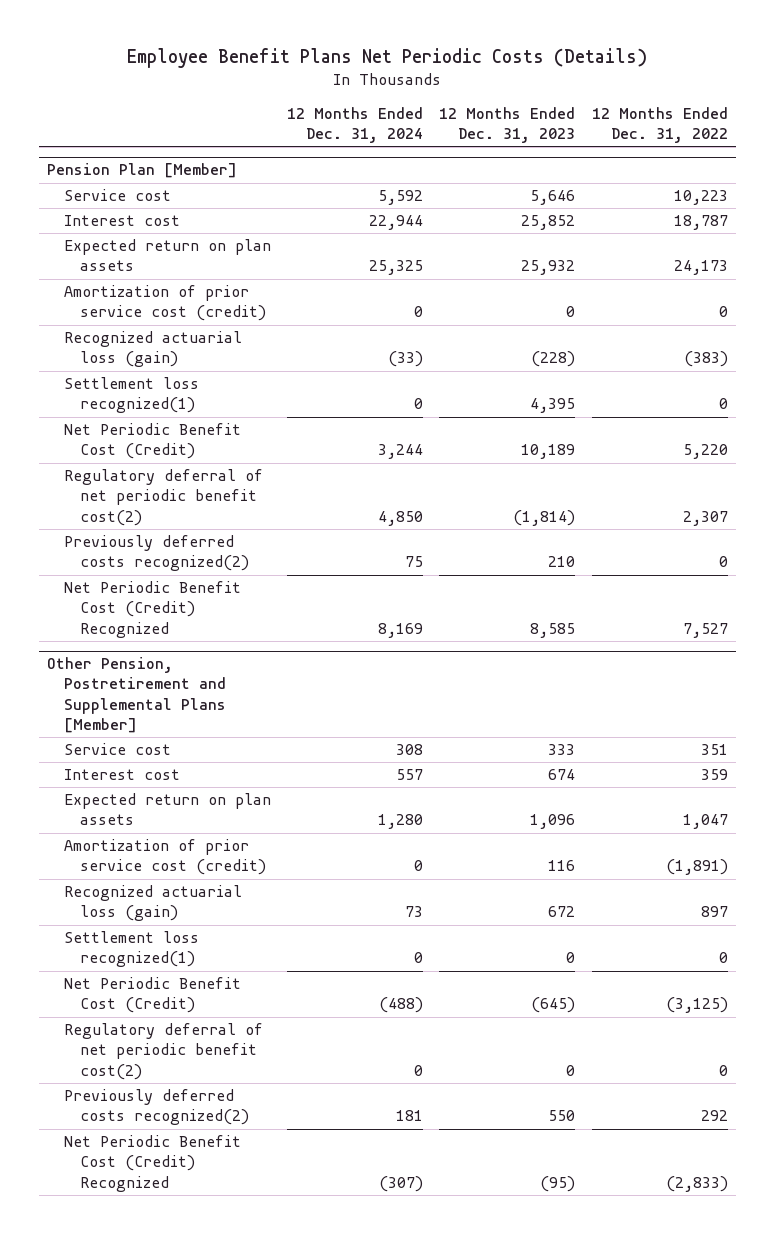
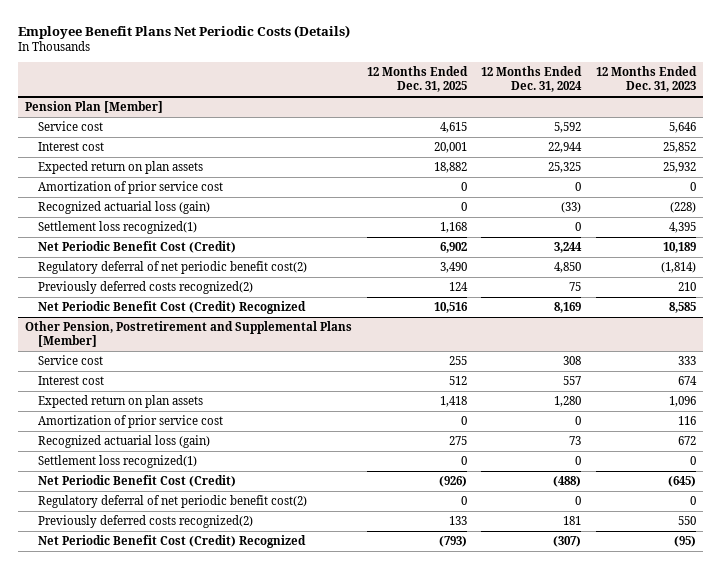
- | 12 Months Ended Dec. 31, 2024 | 12 Months Ended Dec. 31, 2023 | 12 Months Ended Dec. 31, 2022
+ | 12 Months Ended Dec. 31, 2025 | 12 Months Ended Dec. 31, 2024 | 12 Months Ended Dec. 31, 2023
@ Pension Plan [Member]
- Amortization of prior service cost (credit) | 0 | 0 | 0
+ Amortization of prior service cost | 0 | 0 | 0
@ Other Pension, Postretirement and Supplemental Plans [Member]
- Amortization of prior service cost (credit) | 0 | 116 | (1,891)
+ Amortization of prior service cost | 0 | 0 | 116

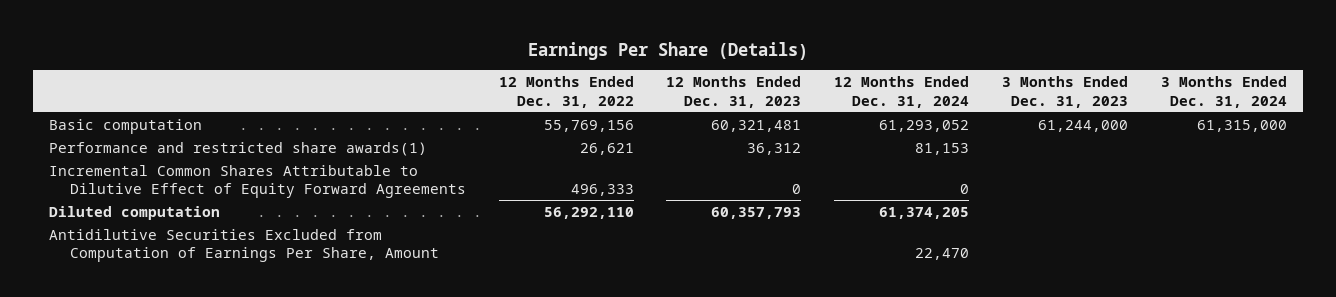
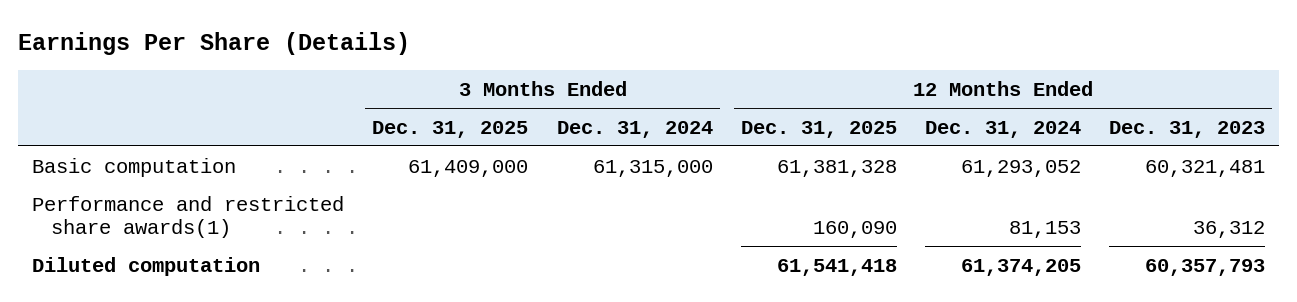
- | 12 Months Ended Dec. 31, 2022 | 12 Months Ended Dec. 31, 2023 | 12 Months Ended Dec. 31, 2024 | 3 Months Ended Dec. 31, 2023 | 3 Months Ended Dec. 31, 2024
+ | 3 Months Ended Dec. 31, 2025 | 3 Months Ended Dec. 31, 2024 | 12 Months Ended Dec. 31, 2025 | 12 Months Ended Dec. 31, 2024 | 12 Months Ended Dec. 31, 2023
- Incremental Common Shares Attributable to Dilutive Effect of Equity Forward Agreements | 496,333 | 0 | 0 | |
- Antidilutive Securities Excluded from Computation of Earnings Per Share, Amount | | | 22,470 | |

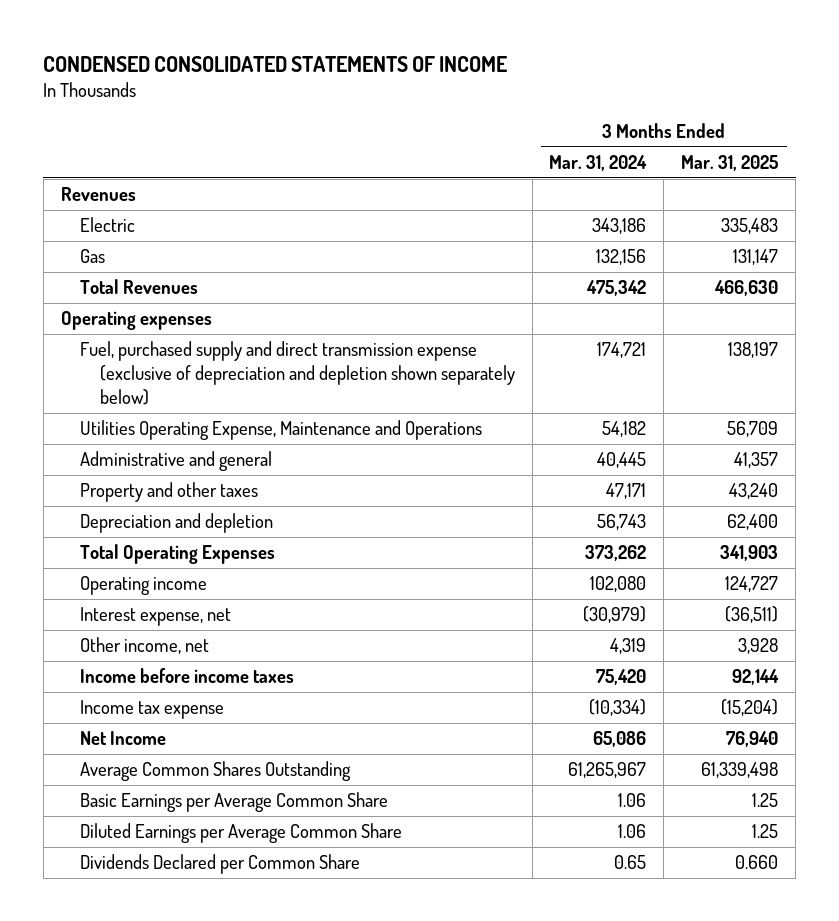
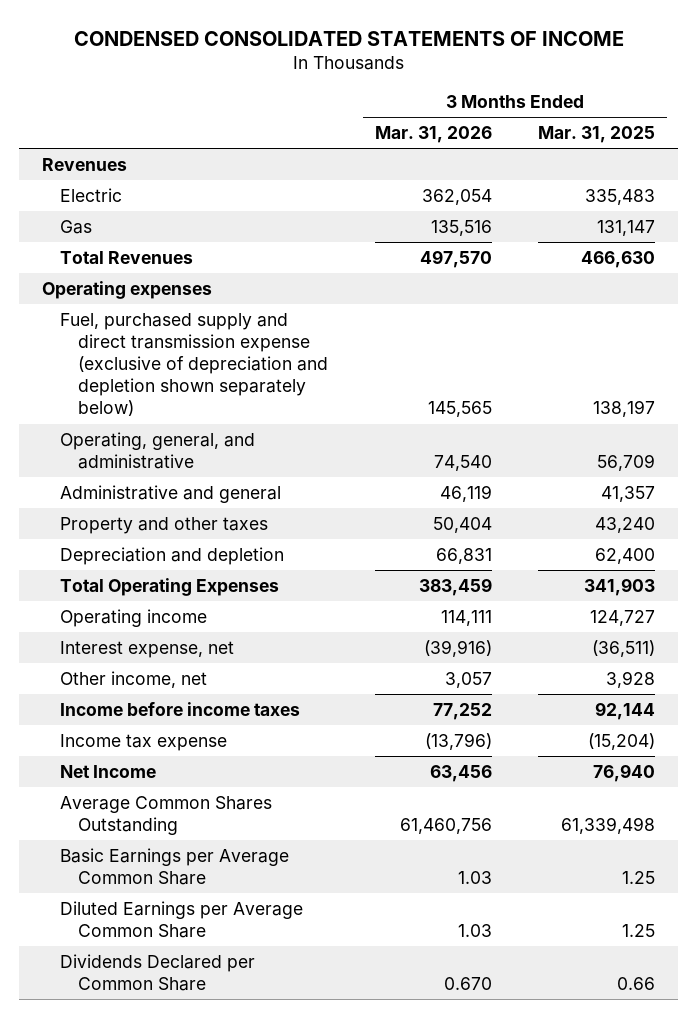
- | 3 Months Ended Mar. 31, 2024 | 3 Months Ended Mar. 31, 2025
+ | 3 Months Ended Mar. 31, 2026 | 3 Months Ended Mar. 31, 2025
- Utilities Operating Expense, Maintenance and Operations | 54,182 | 56,709
+ Operating, general, and administrative | 74,540 | 56,709
- Dividends Declared per Common Share | 0.65 | 0.660
+ Dividends Declared per Common Share | 0.670 | 0.66

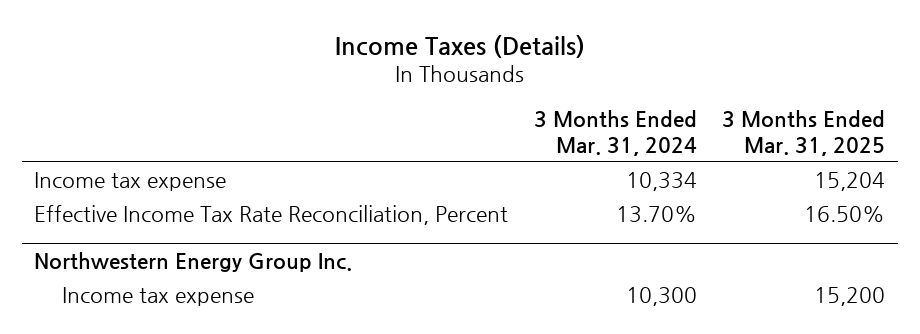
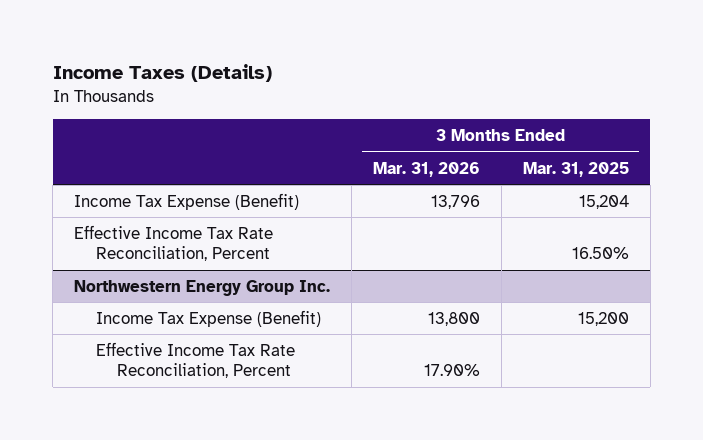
- | 3 Months Ended Mar. 31, 2024 | 3 Months Ended Mar. 31, 2025
+ | 3 Months Ended Mar. 31, 2026 | 3 Months Ended Mar. 31, 2025
- Income tax expense | 10,334 | 15,204
+ Income Tax Expense (Benefit) | 13,796 | 15,204
@ Northwestern Energy Group Inc.
- Income tax expense | 10,300 | 15,200
+ Income Tax Expense (Benefit) | 13,800 | 15,200
+ Effective Income Tax Rate Reconciliation, Percent | 17.90% |

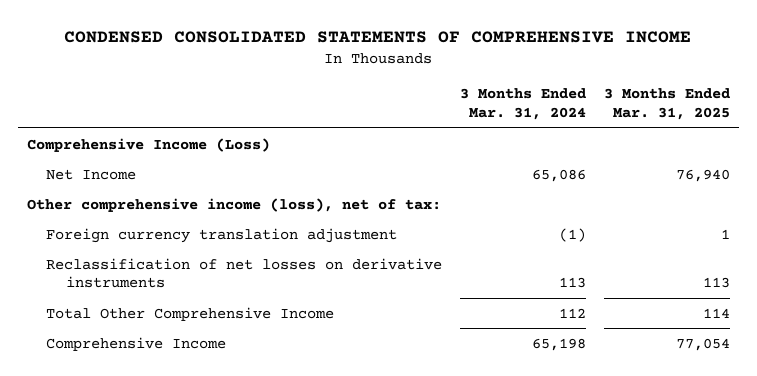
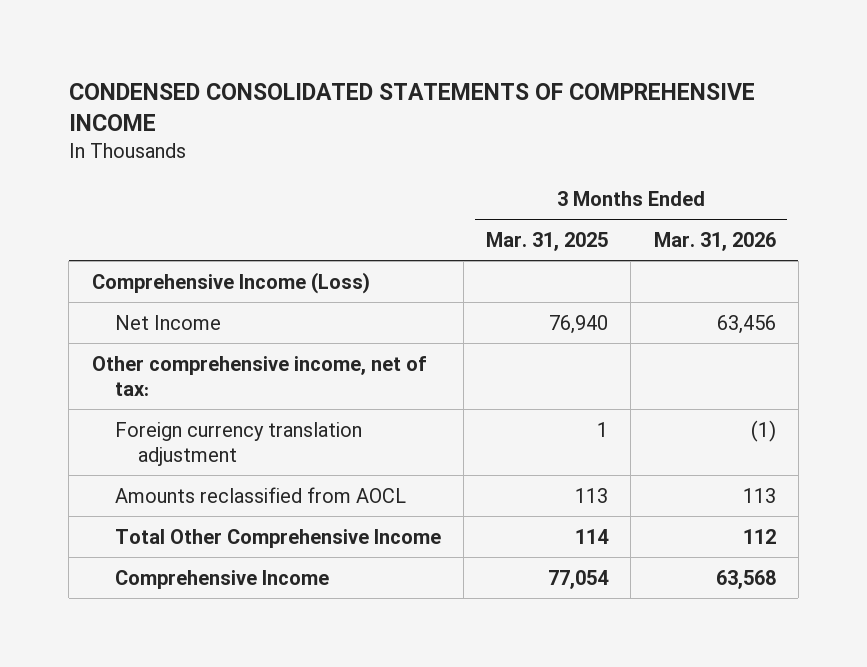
- | 3 Months Ended Mar. 31, 2024 | 3 Months Ended Mar. 31, 2025
+ | 3 Months Ended Mar. 31, 2025 | 3 Months Ended Mar. 31, 2026
- Other comprehensive income (loss), net of tax:
+ Other comprehensive income, net of tax:
- Reclassification of net losses on derivative instruments | 113 | 113
+ Amounts reclassified from AOCL | 113 | 113

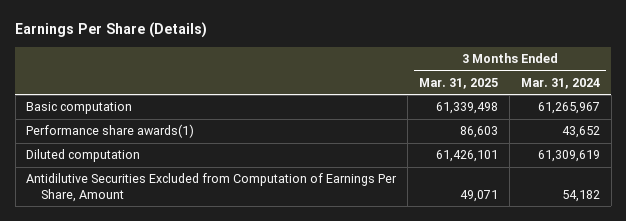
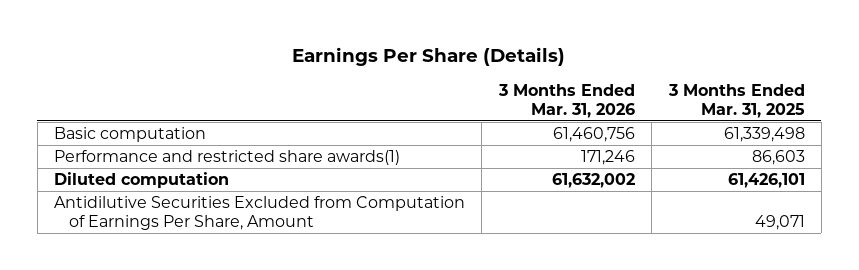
- | 3 Months Ended Mar. 31, 2025 | 3 Months Ended Mar. 31, 2024
+ | 3 Months Ended Mar. 31, 2026 | 3 Months Ended Mar. 31, 2025
- Performance share awards(1) | 86,603 | 43,652
+ Performance and restricted share awards(1) | 171,246 | 86,603

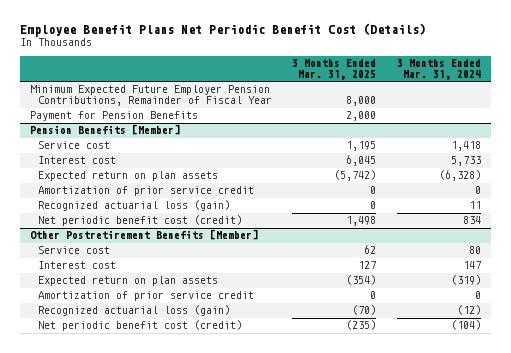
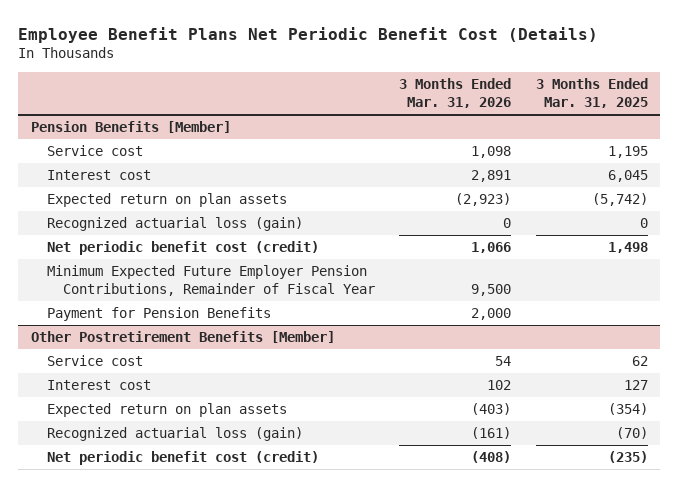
- | 3 Months Ended Mar. 31, 2025 | 3 Months Ended Mar. 31, 2024
+ | 3 Months Ended Mar. 31, 2026 | 3 Months Ended Mar. 31, 2025
- Minimum Expected Future Employer Pension Contributions, Remainder of Fiscal Year | 8,000 |
- Payment for Pension Benefits | 2,000 |
@ Pension Benefits [Member]
- Amortization of prior service credit | 0 | 0
+ Minimum Expected Future Employer Pension Contributions, Remainder of Fiscal Year | 9,500 |
+ Payment for Pension Benefits | 2,000 |
@ Other Postretirement Benefits [Member]
- Amortization of prior service credit | 0 | 0

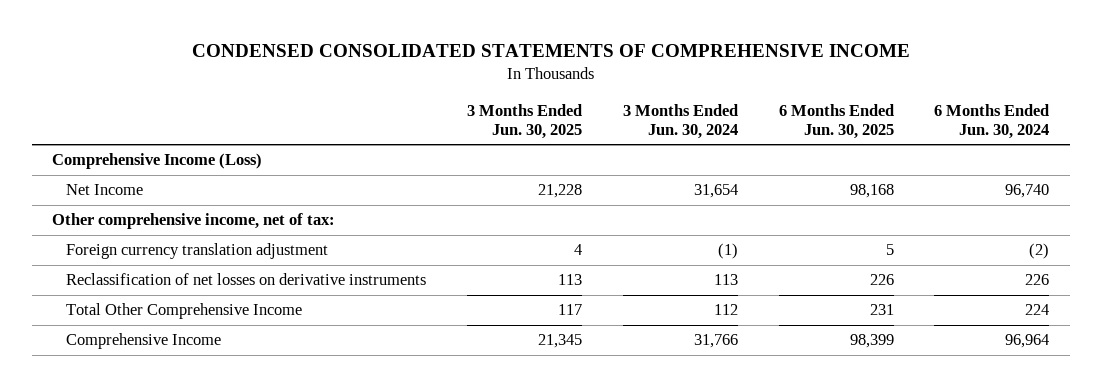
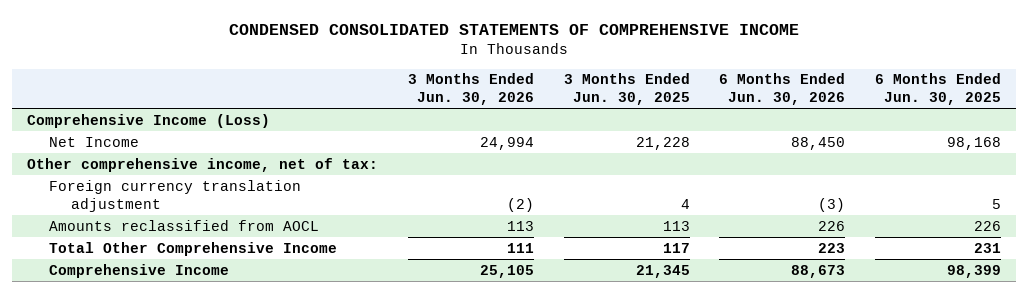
- | 3 Months Ended Jun. 30, 2025 | 3 Months Ended Jun. 30, 2024 | 6 Months Ended Jun. 30, 2025 | 6 Months Ended Jun. 30, 2024
+ | 3 Months Ended Jun. 30, 2026 | 3 Months Ended Jun. 30, 2025 | 6 Months Ended Jun. 30, 2026 | 6 Months Ended Jun. 30, 2025
- Reclassification of net losses on derivative instruments | 113 | 113 | 226 | 226
+ Amounts reclassified from AOCL | 113 | 113 | 226 | 226

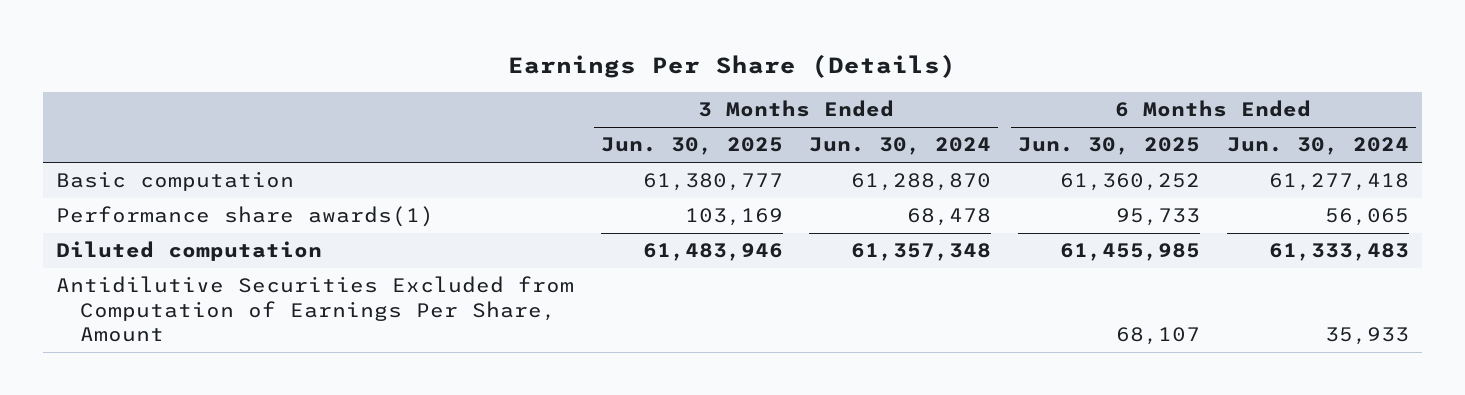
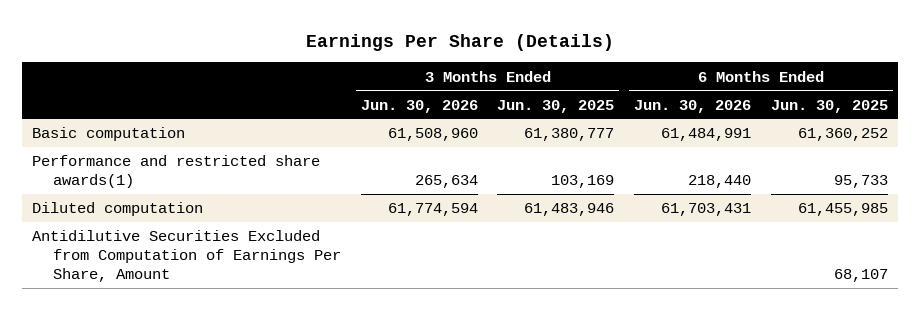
- | 3 Months Ended Jun. 30, 2025 | 3 Months Ended Jun. 30, 2024 | 6 Months Ended Jun. 30, 2025 | 6 Months Ended Jun. 30, 2024
+ | 3 Months Ended Jun. 30, 2026 | 3 Months Ended Jun. 30, 2025 | 6 Months Ended Jun. 30, 2026 | 6 Months Ended Jun. 30, 2025
- Performance share awards(1) | 103,169 | 68,478 | 95,733 | 56,065
+ Performance and restricted share awards(1) | 265,634 | 103,169 | 218,440 | 95,733

